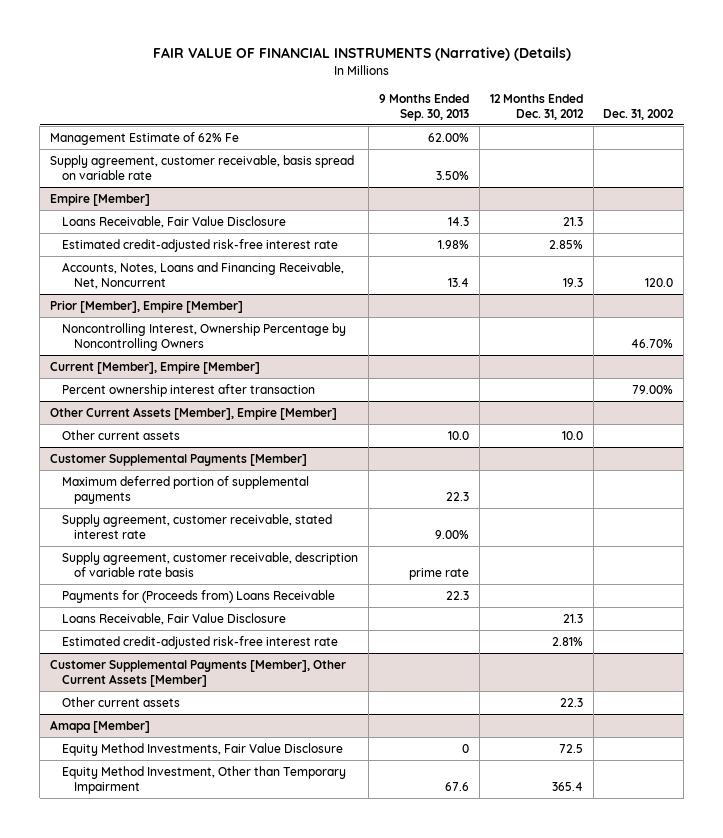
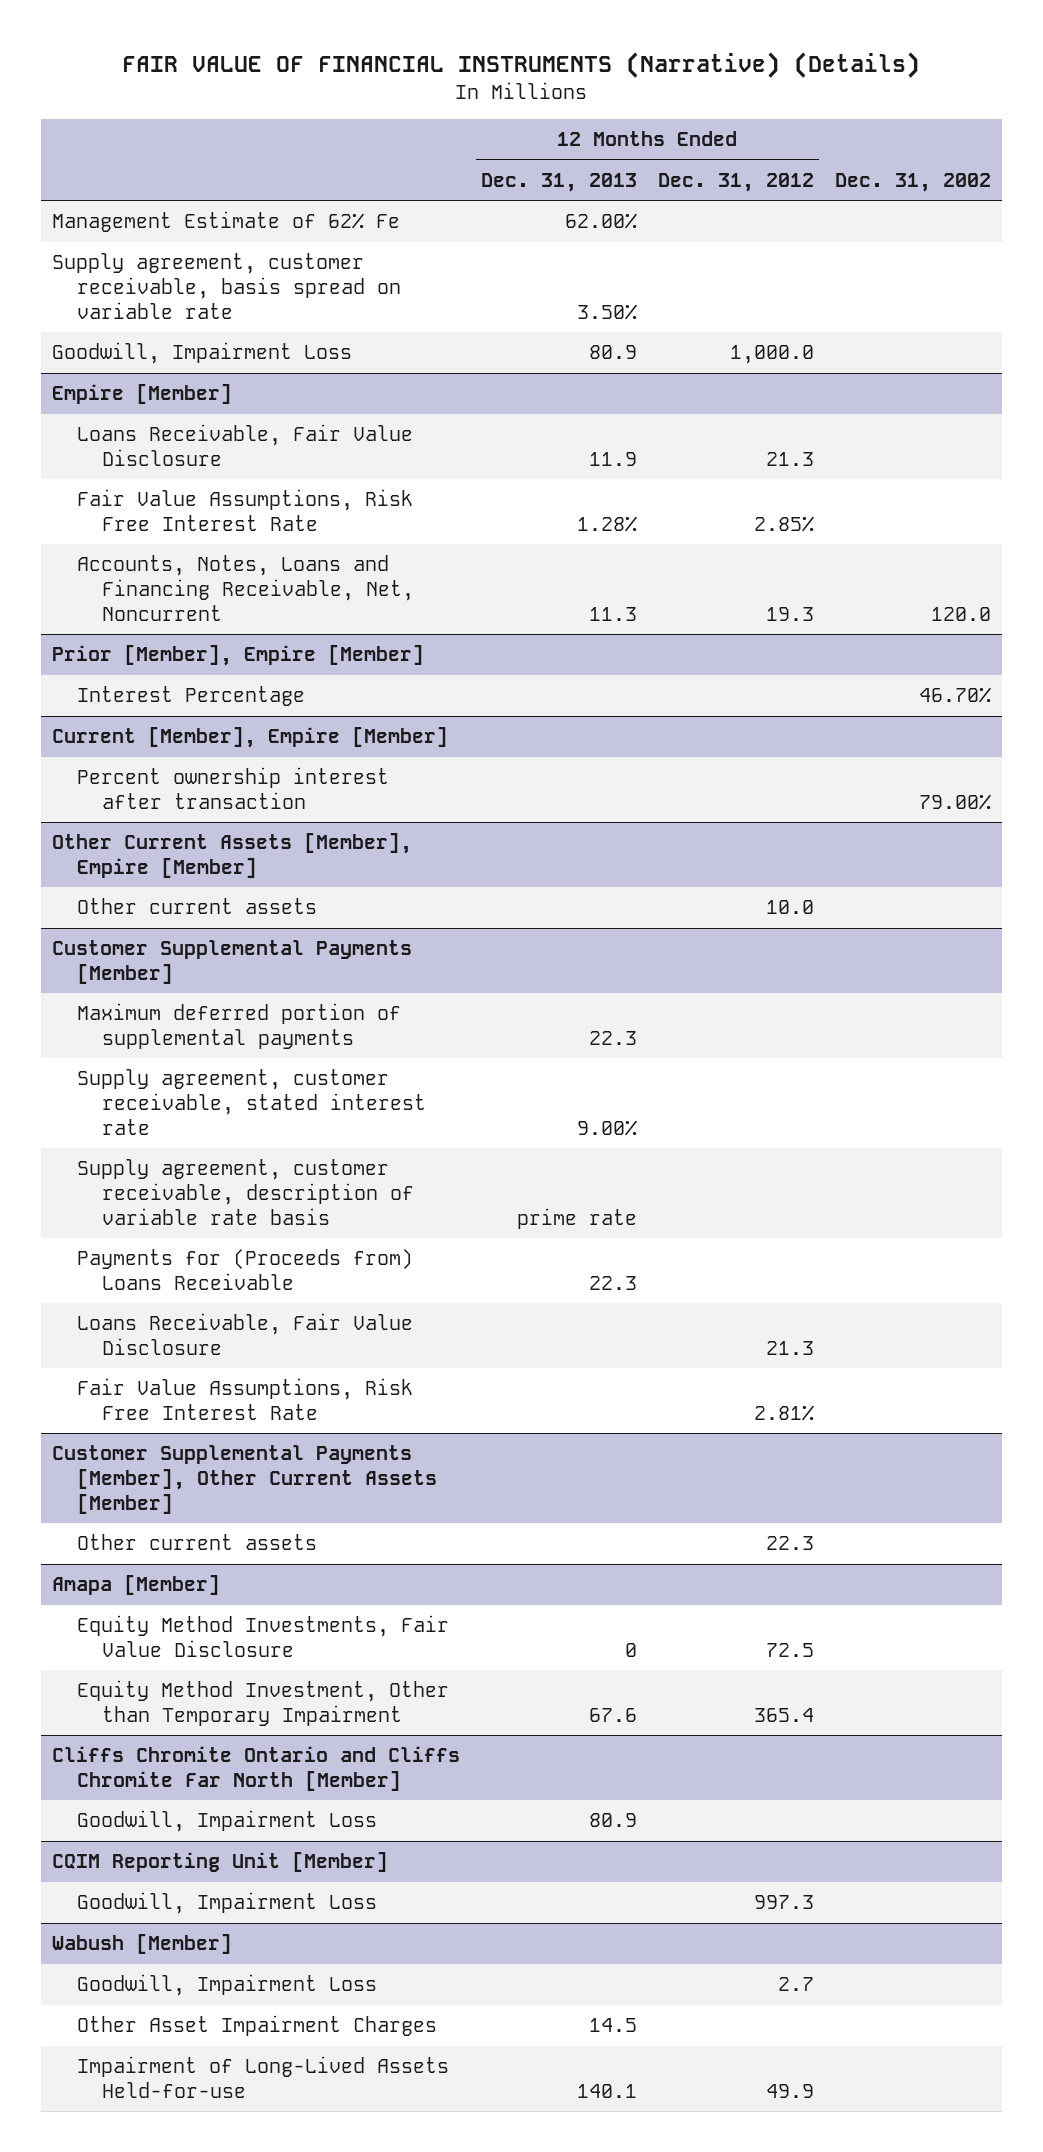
- | 9 Months Ended Sep. 30, 2013 | 12 Months Ended Dec. 31, 2012 | Dec. 31, 2002
+ | 12 Months Ended Dec. 31, 2013 | 12 Months Ended Dec. 31, 2012 | Dec. 31, 2002
+ Goodwill, Impairment Loss | 80.9 | 1,000.0 |
@ Empire [Member]
- Estimated credit-adjusted risk-free interest rate | 1.98% | 2.85% |
+ Fair Value Assumptions, Risk Free Interest Rate | 1.28% | 2.85% |
@ Prior [Member], Empire [Member]
- Noncontrolling Interest, Ownership Percentage by Noncontrolling Owners | | | 46.70%
+ Interest Percentage | | | 46.70%
@ Customer Supplemental Payments [Member]
- Estimated credit-adjusted risk-free interest rate | | 2.81% |
+ Fair Value Assumptions, Risk Free Interest Rate | | 2.81% |
+ Cliffs Chromite Ontario and Cliffs Chromite Far North [Member]
+ Goodwill, Impairment Loss | 80.9 | |
+ CQIM Reporting Unit [Member]
+ Goodwill, Impairment Loss | | 997.3 |
+ Wabush [Member]
+ Goodwill, Impairment Loss | | 2.7 |
+ Other Asset Impairment Charges | 14.5 | |
+ Impairment of Long-Lived Assets Held-for-use | 140.1 | 49.9 |

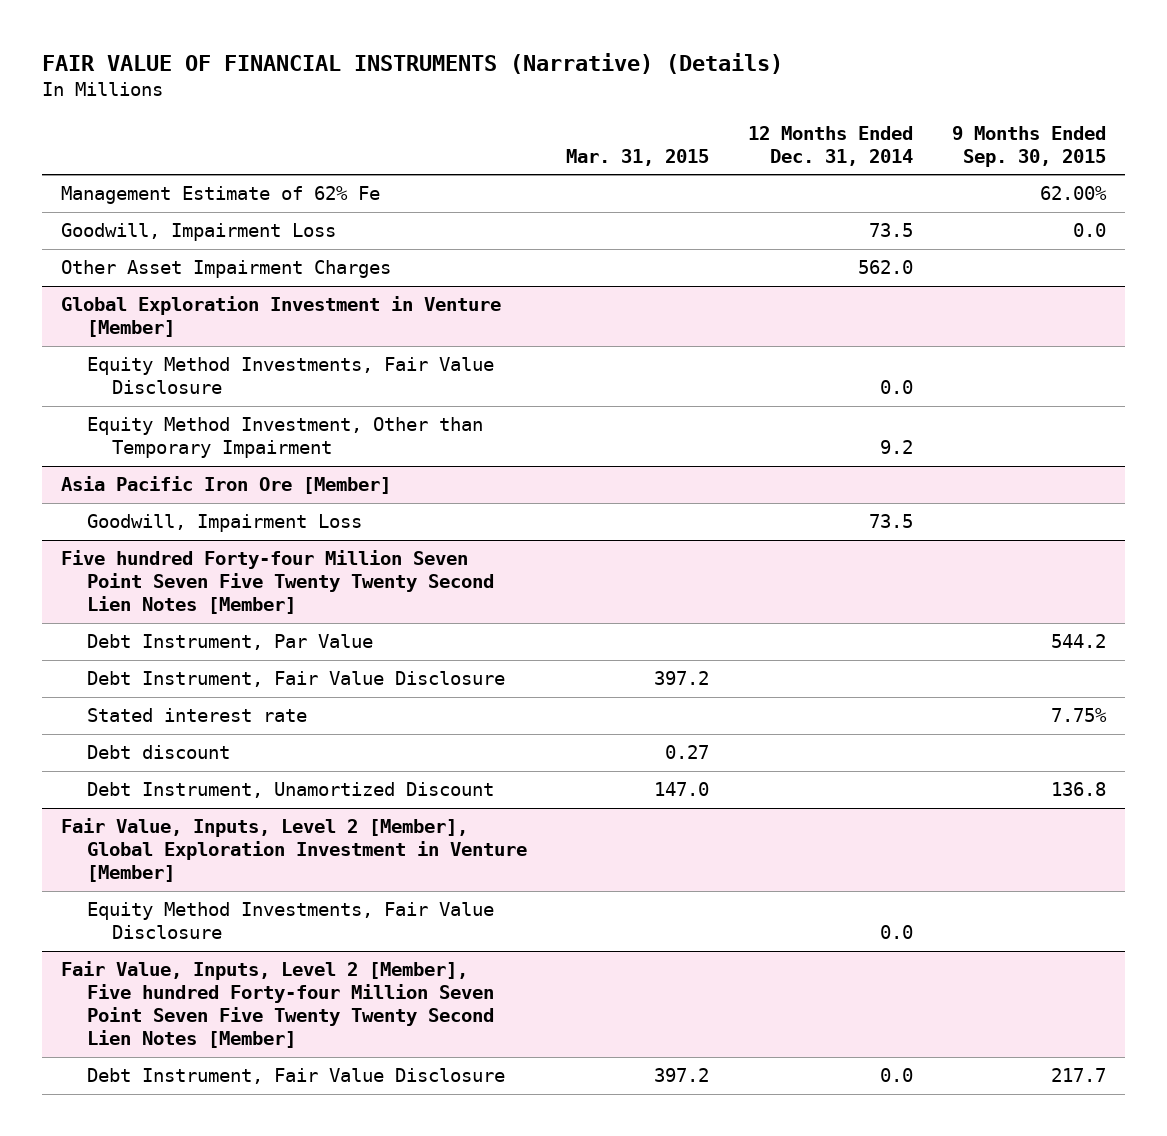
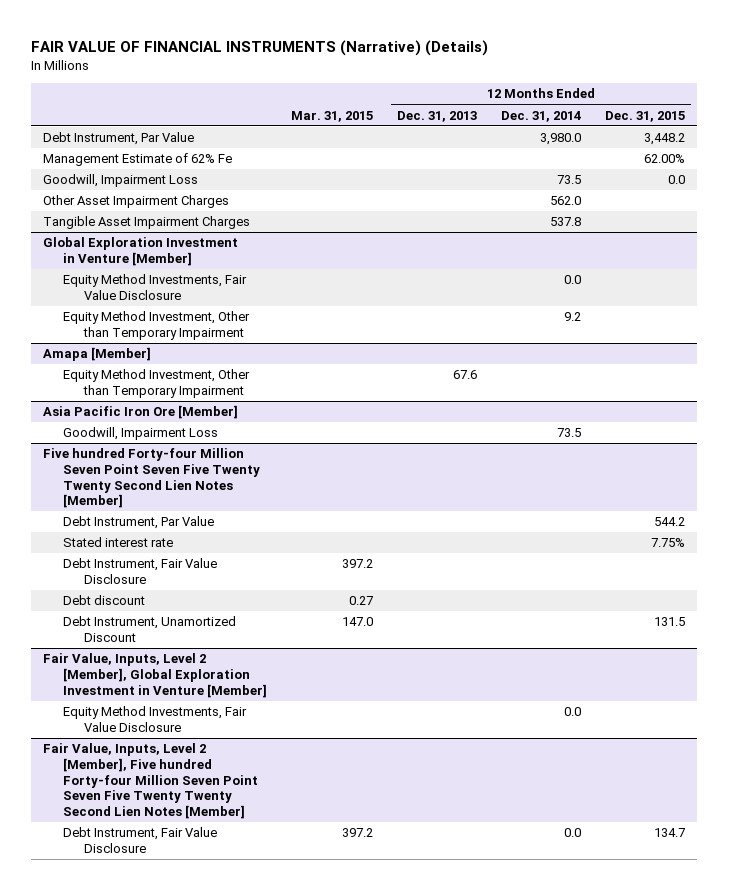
- | Mar. 31, 2015 | 12 Months Ended Dec. 31, 2014 | 9 Months Ended Sep. 30, 2015
+ | Mar. 31, 2015 | 12 Months Ended Dec. 31, 2013 | 12 Months Ended Dec. 31, 2014 | 12 Months Ended Dec. 31, 2015
+ Debt Instrument, Par Value | | | 3,980.0 | 3,448.2
+ Tangible Asset Impairment Charges | | | 537.8 |
+ Amapa [Member]
+ Equity Method Investment, Other than Temporary Impairment | | 67.6 | |
@ Five hundred Forty-four Million Seven Point Seven Five Twenty Twenty Second Lien Notes [Member]
moved down: Debt Instrument, Fair Value Disclosure | 397.2 | | |

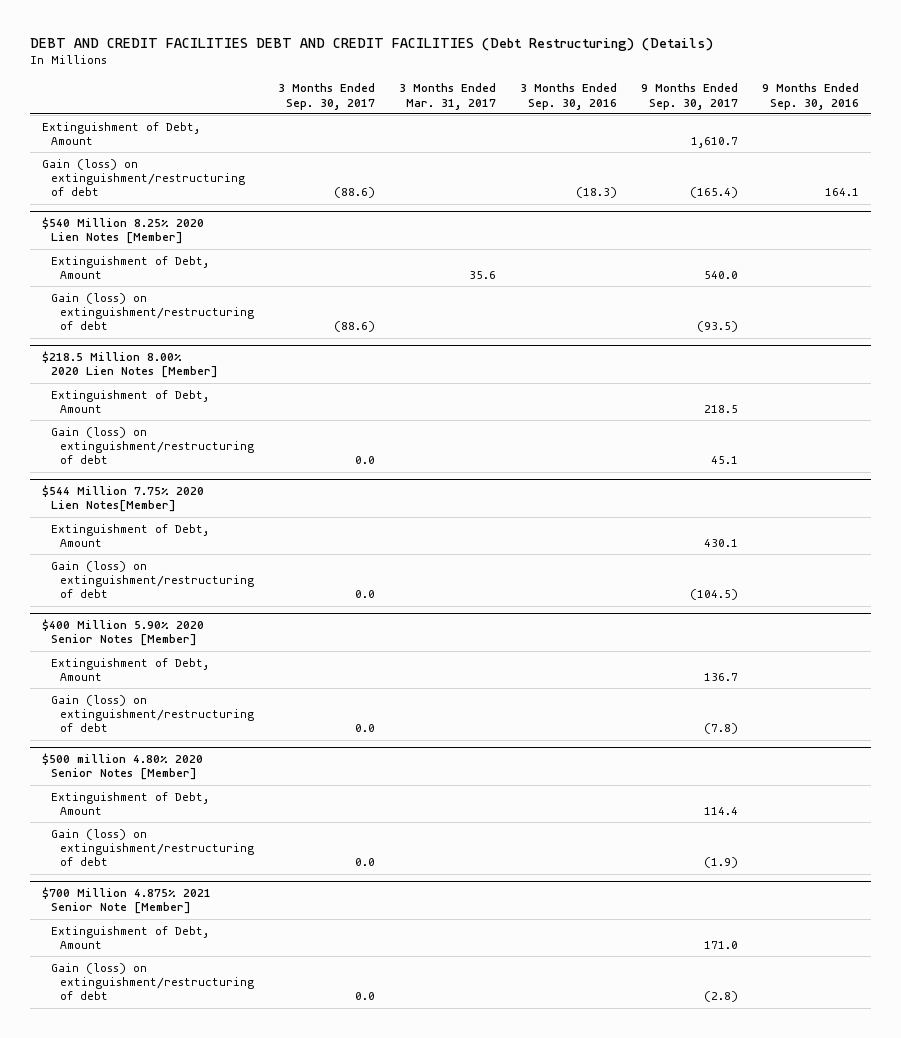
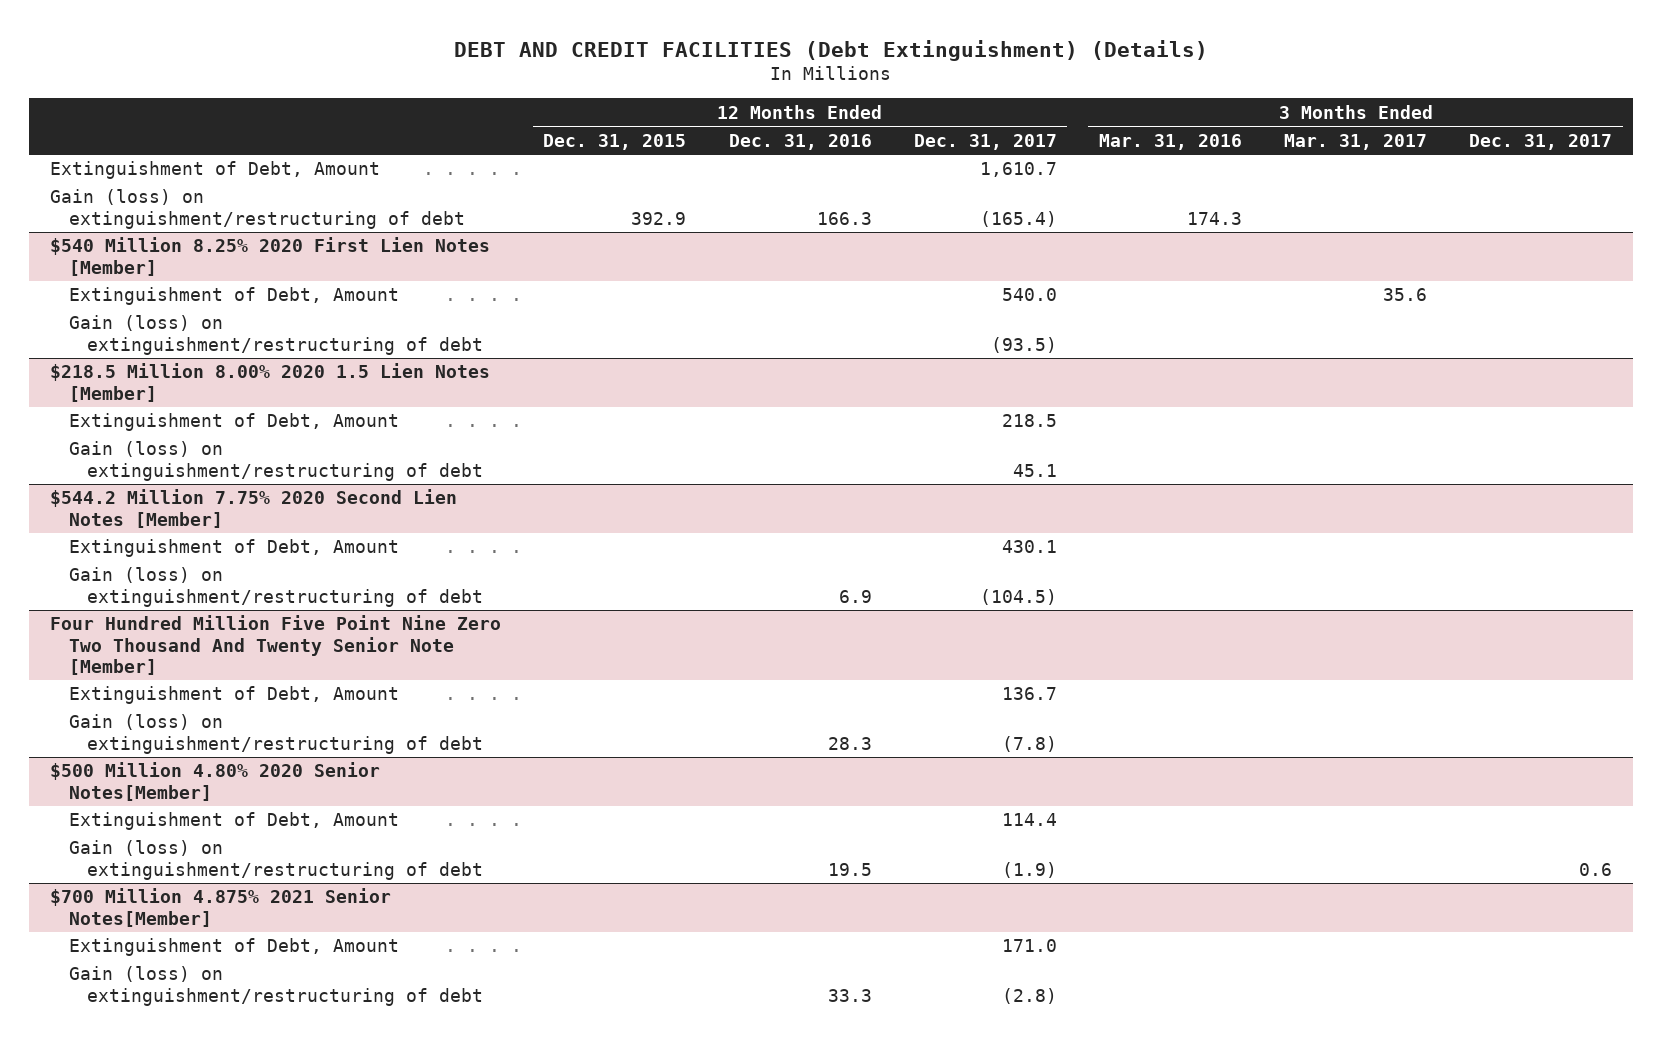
- DEBT AND CREDIT FACILITIES DEBT AND CREDIT FACILITIES (Debt Restructuring) (Details)
+ DEBT AND CREDIT FACILITIES (Debt Extinguishment) (Details)
- | 3 Months Ended Sep. 30, 2017 | 3 Months Ended Mar. 31, 2017 | 3 Months Ended Sep. 30, 2016 | 9 Months Ended Sep. 30, 2017 | 9 Months Ended Sep. 30, 2016
+ | 12 Months Ended Dec. 31, 2015 | 12 Months Ended Dec. 31, 2016 | 12 Months Ended Dec. 31, 2017 | 3 Months Ended Mar. 31, 2016 | 3 Months Ended Mar. 31, 2017 | 3 Months Ended Dec. 31, 2017
- $540 Million 8.25% 2020 Lien Notes [Member]
+ $540 Million 8.25% 2020 First Lien Notes [Member]
- $218.5 Million 8.00% 2020 Lien Notes [Member]
+ $218.5 Million 8.00% 2020 1.5 Lien Notes [Member]
- $544 Million 7.75% 2020 Lien Notes[Member]
+ $544.2 Million 7.75% 2020 Second Lien Notes [Member]
- $400 Million 5.90% 2020 Senior Notes [Member]
+ Four Hundred Million Five Point Nine Zero Two Thousand And Twenty Senior Note [Member]
- $500 million 4.80% 2020 Senior Notes [Member]
+ $500 Million 4.80% 2020 Senior Notes[Member]
- $700 Million 4.875% 2021 Senior Note [Member]
+ $700 Million 4.875% 2021 Senior Notes[Member]

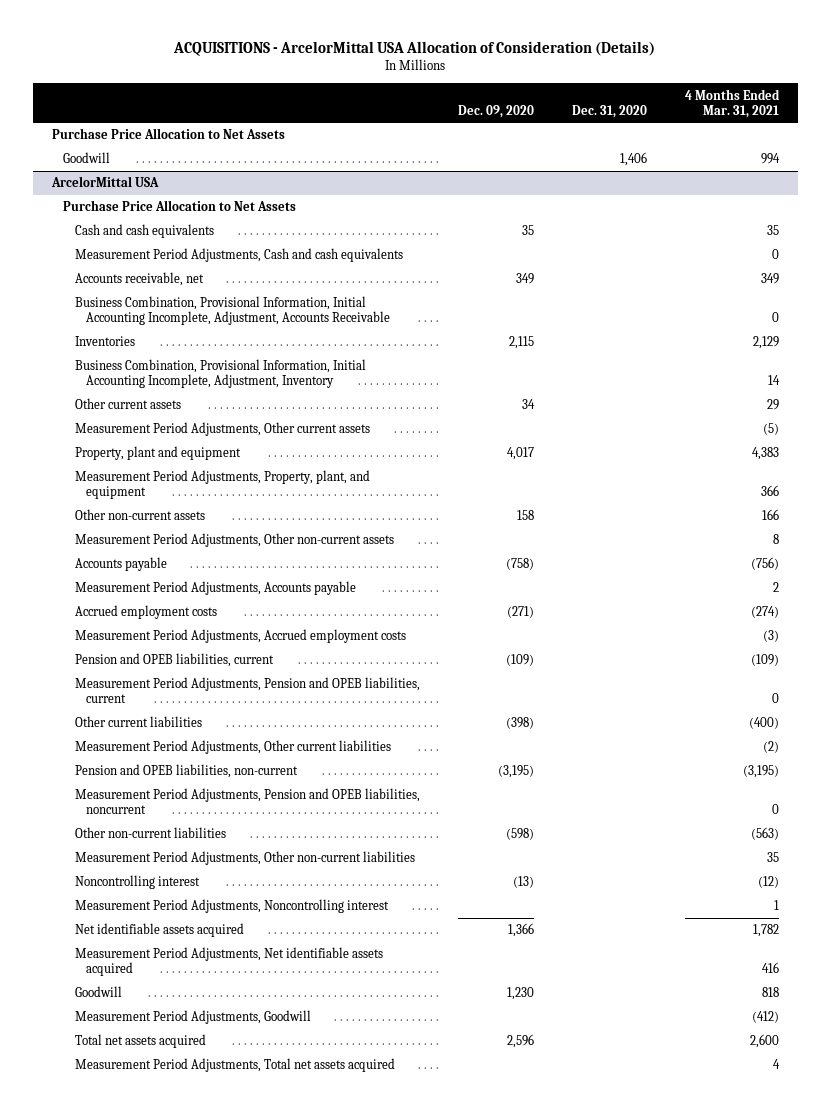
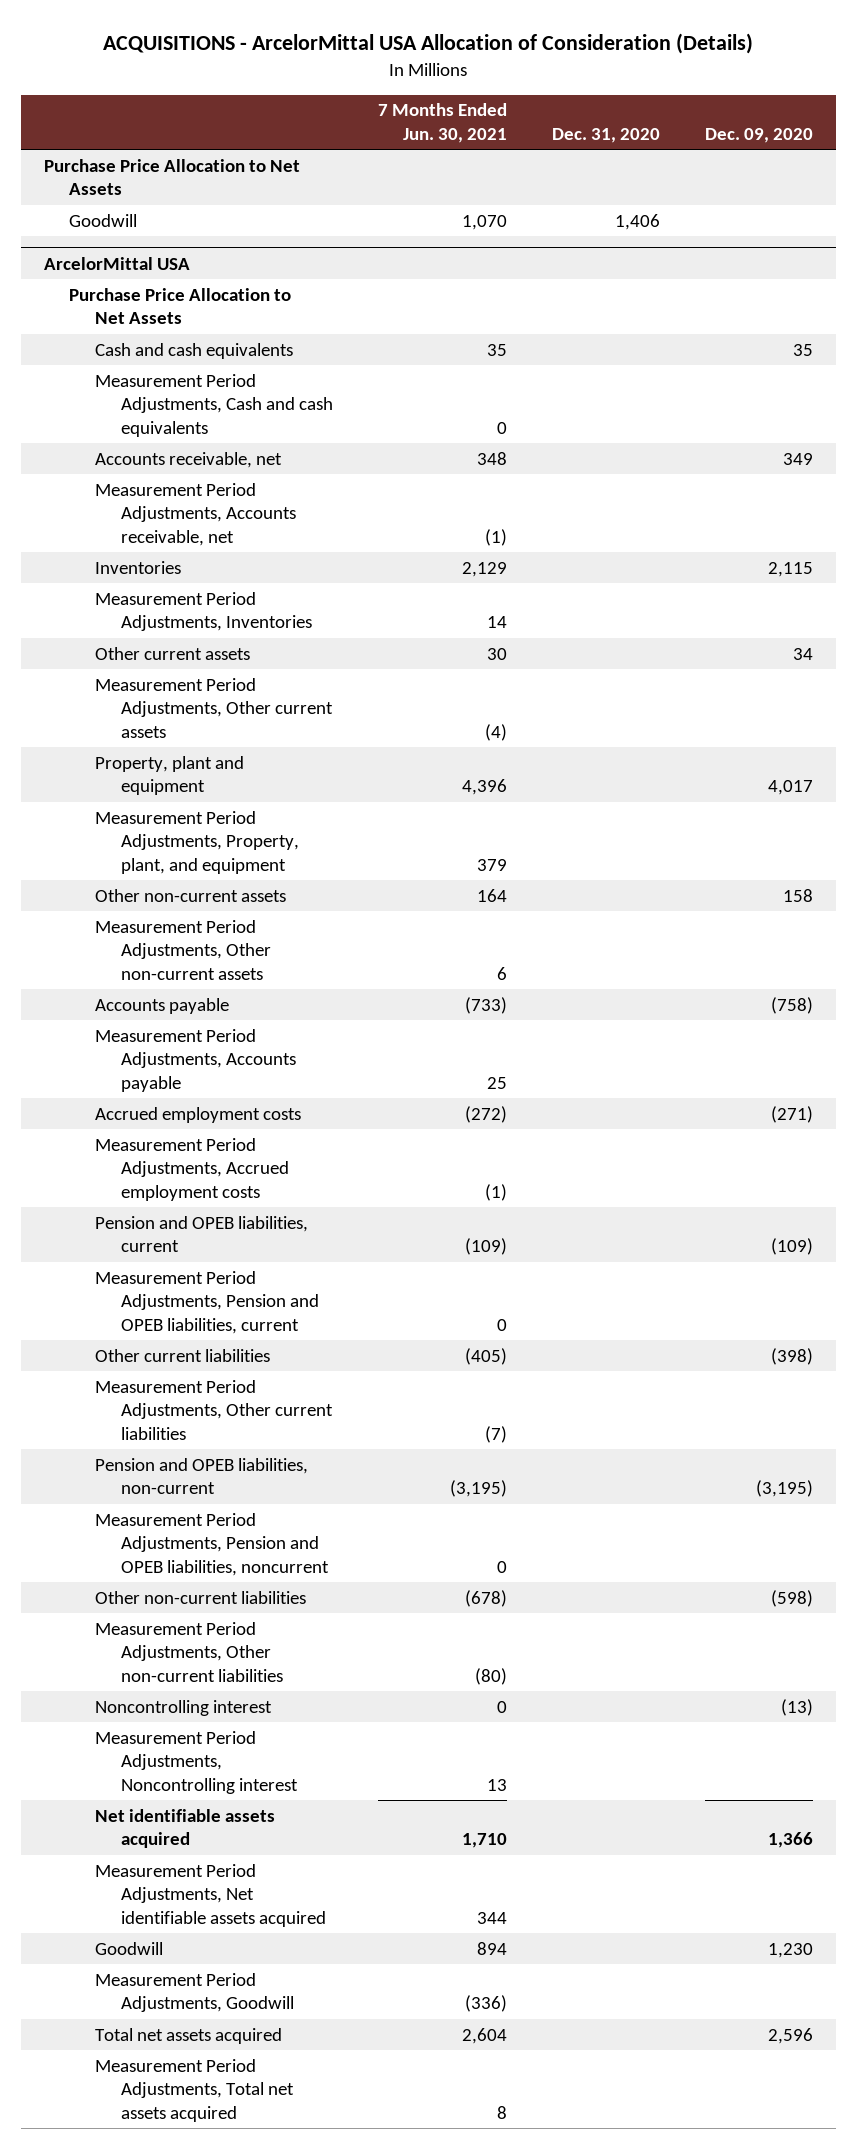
- | Dec. 09, 2020 | Dec. 31, 2020 | 4 Months Ended Mar. 31, 2021
+ | 7 Months Ended Jun. 30, 2021 | Dec. 31, 2020 | Dec. 09, 2020
@ ArcelorMittal USA
- Business Combination, Provisional Information, Initial Accounting Incomplete, Adjustment, Accounts Receivable | | | 0
+ Measurement Period Adjustments, Accounts receivable, net | (1) | |
- Business Combination, Provisional Information, Initial Accounting Incomplete, Adjustment, Inventory | | | 14
+ Measurement Period Adjustments, Inventories | 14 | |

